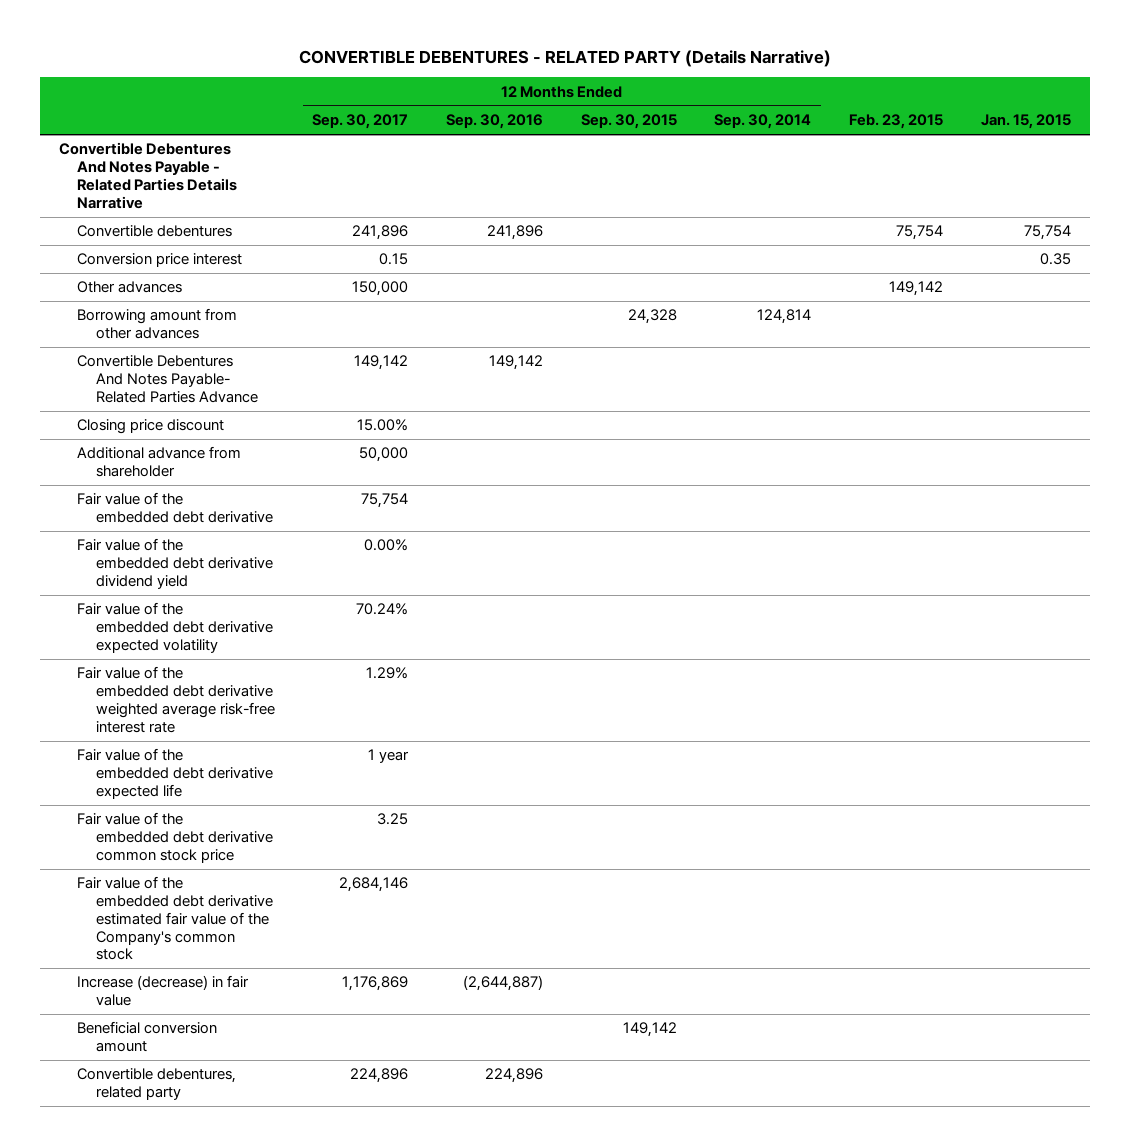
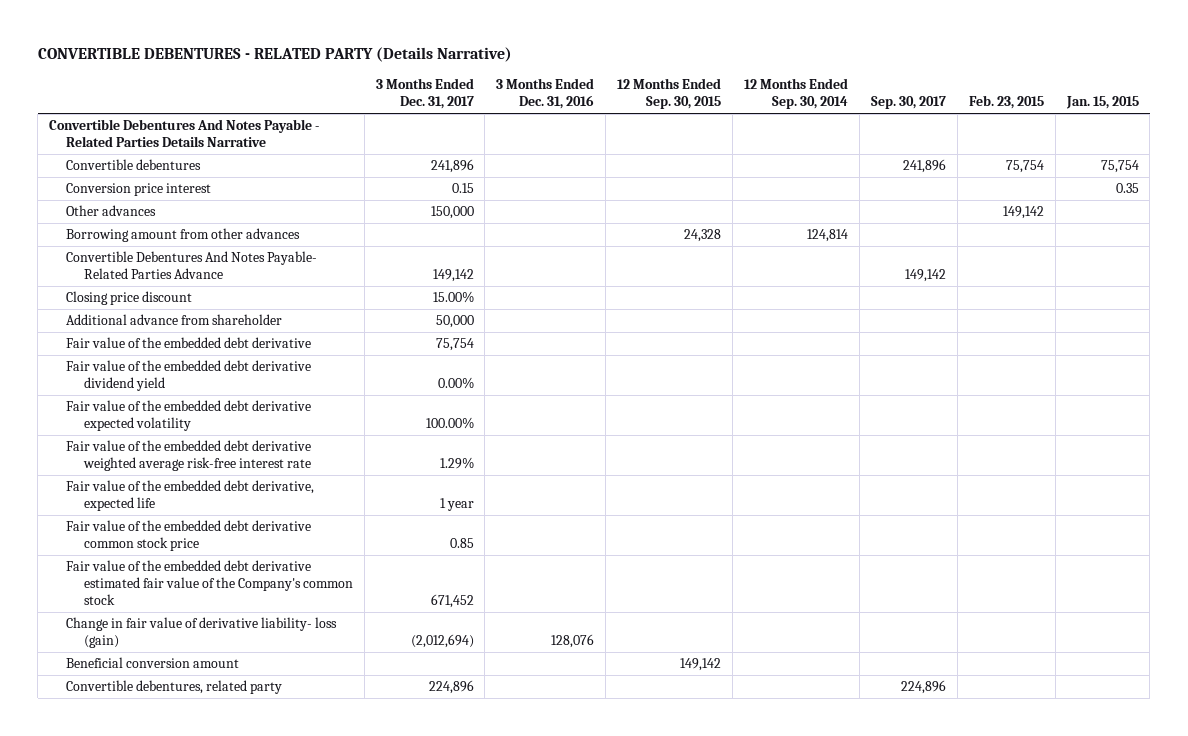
- | 12 Months Ended Sep. 30, 2017 | 12 Months Ended Sep. 30, 2016 | 12 Months Ended Sep. 30, 2015 | 12 Months Ended Sep. 30, 2014 | Feb. 23, 2015 | Jan. 15, 2015
+ | 3 Months Ended Dec. 31, 2017 | 3 Months Ended Dec. 31, 2016 | 12 Months Ended Sep. 30, 2015 | 12 Months Ended Sep. 30, 2014 | Sep. 30, 2017 | Feb. 23, 2015 | Jan. 15, 2015
- Fair value of the embedded debt derivative expected life | 1 year | | | | |
+ Fair value of the embedded debt derivative, expected life | 1 year | | | | | |
- Increase (decrease) in fair value | 1,176,869 | (2,644,887) | | | |
+ Change in fair value of derivative liability- loss (gain) | (2,012,694) | 128,076 | | | | |

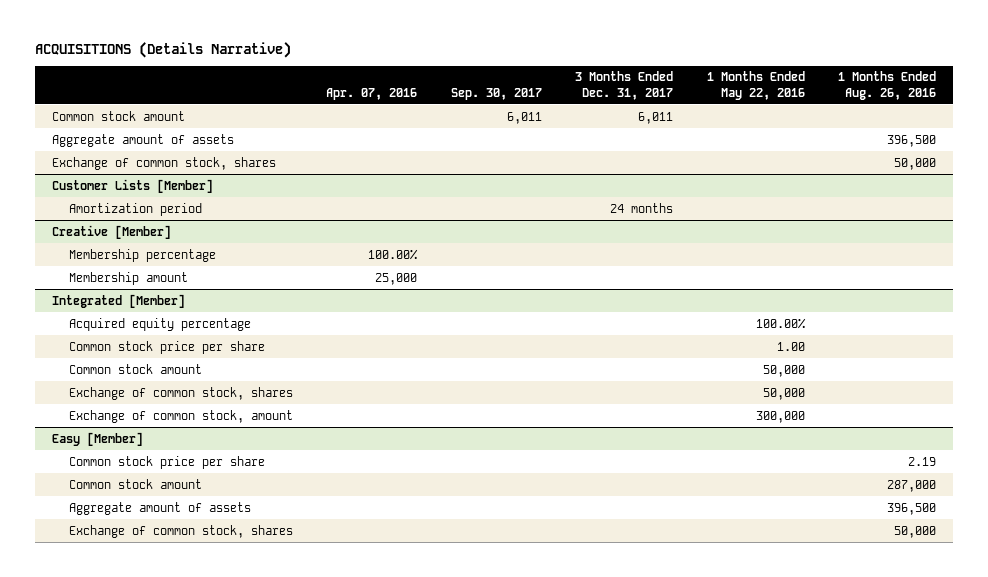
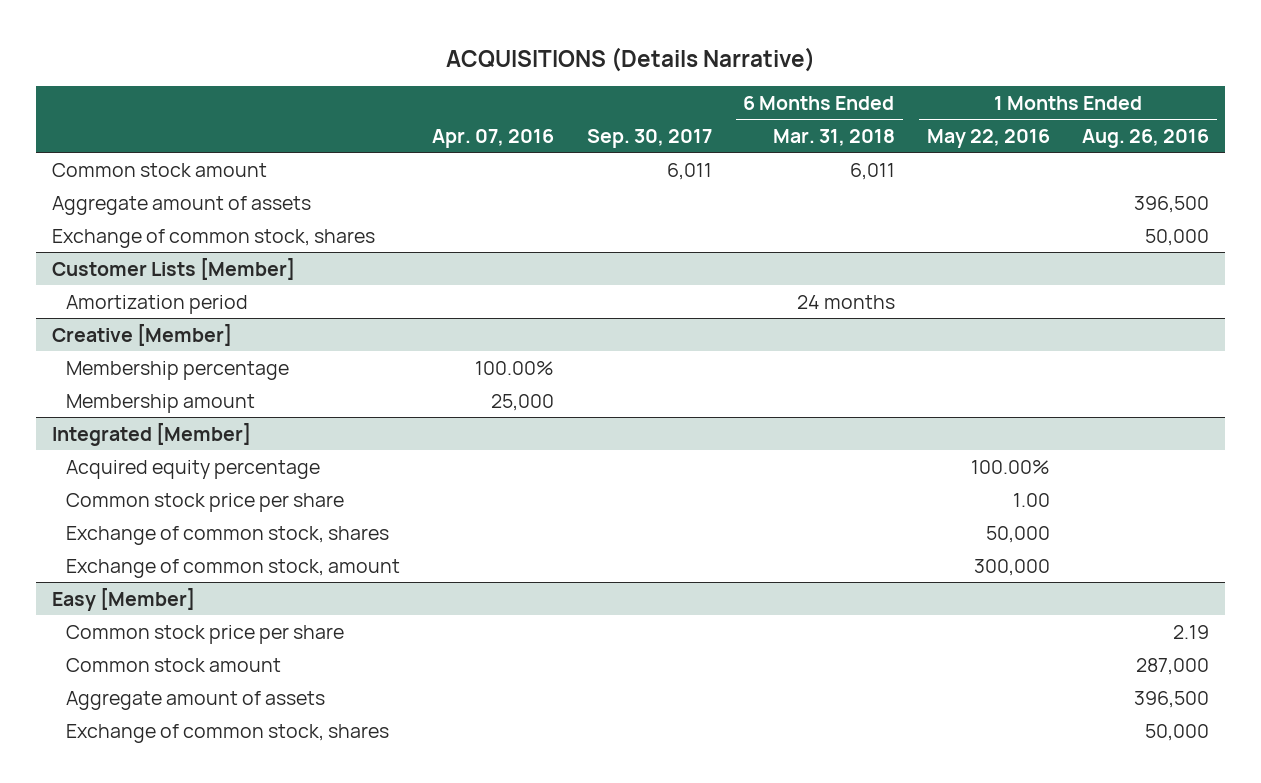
- | Apr. 07, 2016 | Sep. 30, 2017 | 3 Months Ended Dec. 31, 2017 | 1 Months Ended May 22, 2016 | 1 Months Ended Aug. 26, 2016
+ | Apr. 07, 2016 | Sep. 30, 2017 | 6 Months Ended Mar. 31, 2018 | 1 Months Ended May 22, 2016 | 1 Months Ended Aug. 26, 2016
@ Integrated [Member]
- Common stock amount | | | | 50,000 |

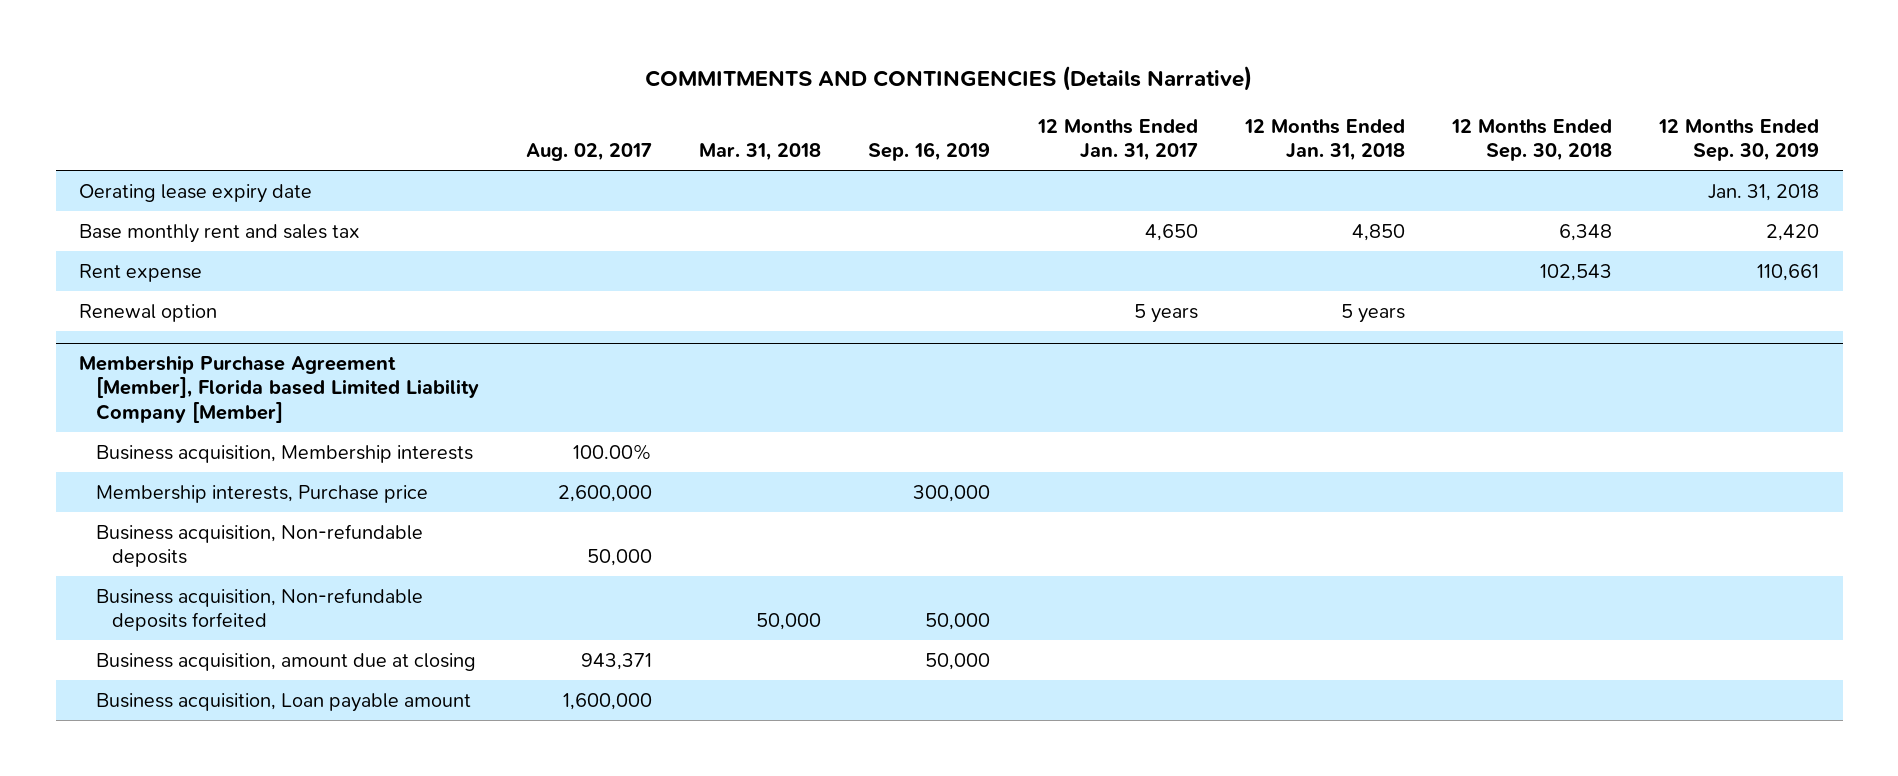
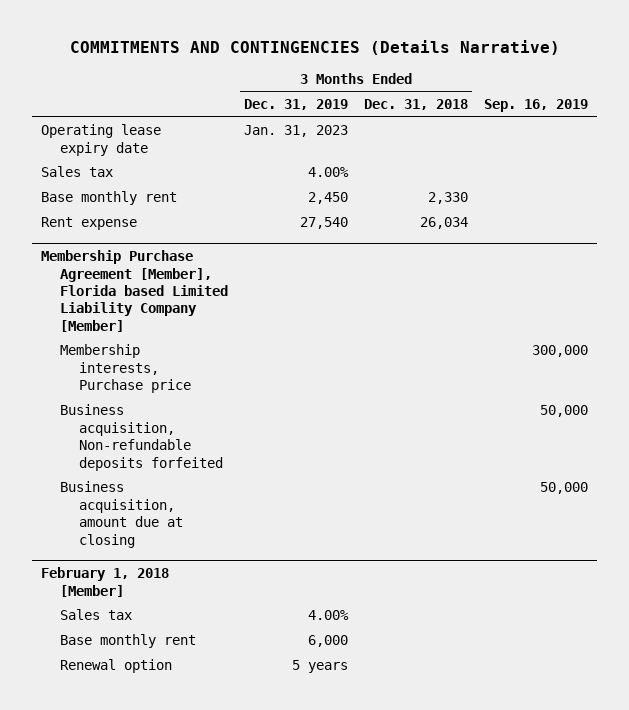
- | Aug. 02, 2017 | Mar. 31, 2018 | Sep. 16, 2019 | 12 Months Ended Jan. 31, 2017 | 12 Months Ended Jan. 31, 2018 | 12 Months Ended Sep. 30, 2018 | 12 Months Ended Sep. 30, 2019
+ | 3 Months Ended Dec. 31, 2019 | 3 Months Ended Dec. 31, 2018 | Sep. 16, 2019
- Oerating lease expiry date | | | | | | | Jan. 31, 2018
- Base monthly rent and sales tax | | | | 4,650 | 4,850 | 6,348 | 2,420
+ Operating lease expiry date | Jan. 31, 2023 | |
+ Sales tax | 4.00% | |
+ Base monthly rent | 2,450 | 2,330 |
- Renewal option | | | | 5 years | 5 years | |
@ Membership Purchase Agreement [Member], Florida based Limited Liability Company [Member]
- Business acquisition, Membership interests | 100.00% | | | | | |
- Business acquisition, Non-refundable deposits | 50,000 | | | | | |
- Business acquisition, Loan payable amount | 1,600,000 | | | | | |
+ February 1, 2018 [Member]
+ Sales tax | 4.00% | |
+ Base monthly rent | 6,000 | |
+ Renewal option | 5 years | |

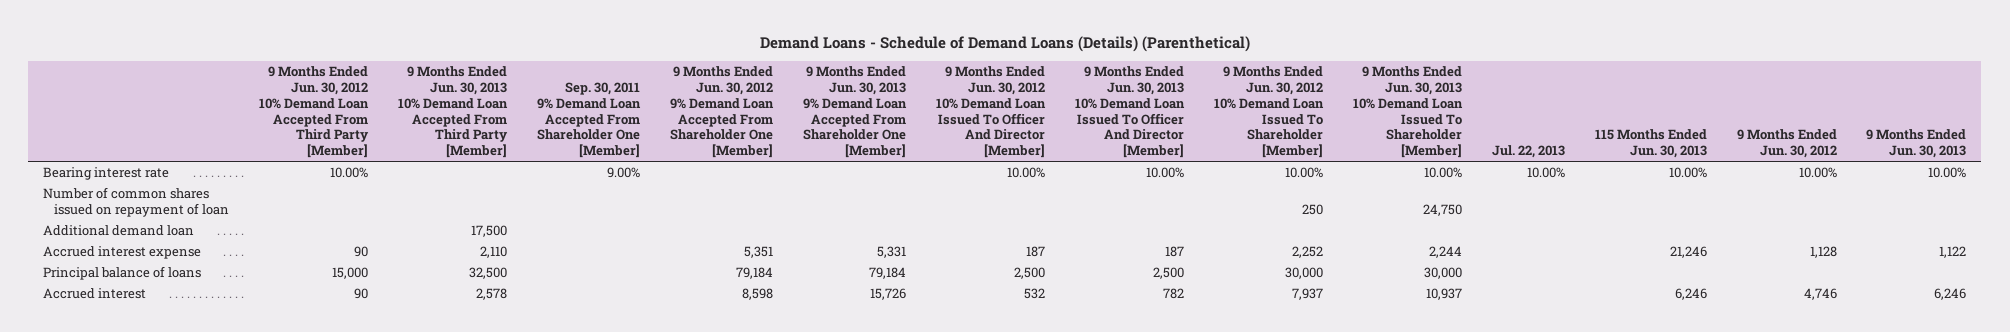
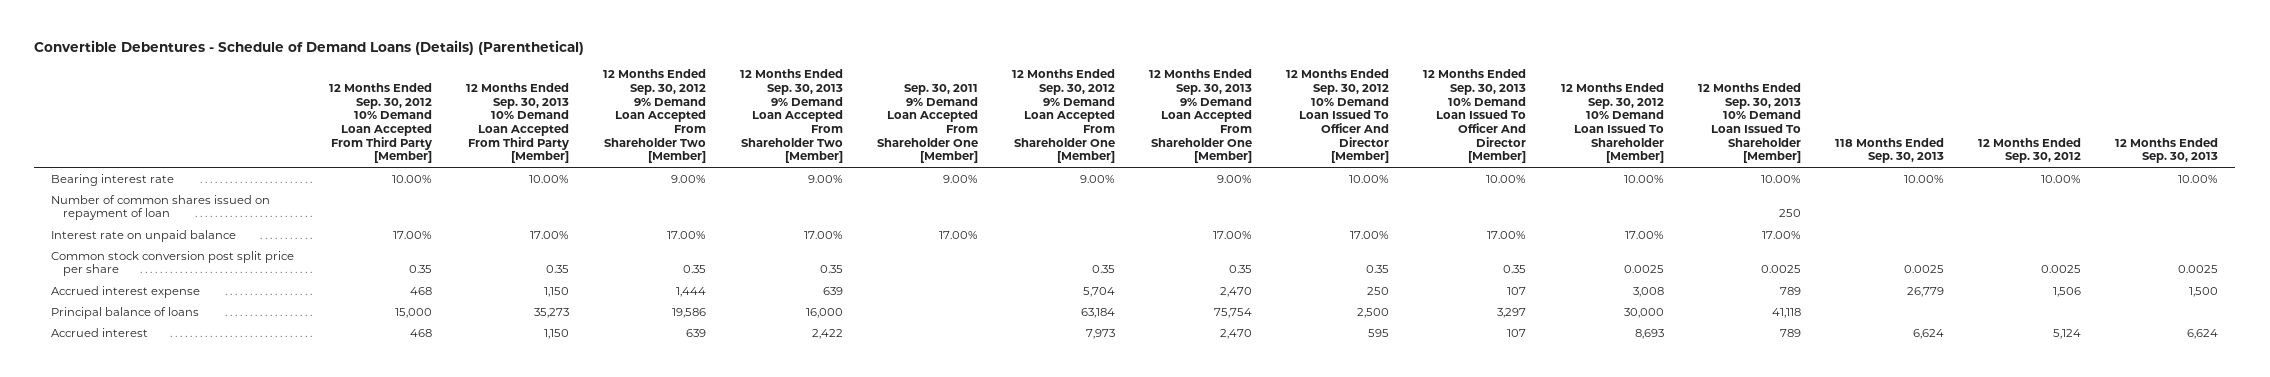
- Demand Loans - Schedule of Demand Loans (Details) (Parenthetical)
+ Convertible Debentures - Schedule of Demand Loans (Details) (Parenthetical)
- | 9 Months Ended Jun. 30, 2012 10% Demand Loan Accepted From Third Party [Member] | 9 Months Ended Jun. 30, 2013 10% Demand Loan Accepted From Third Party [Member] | Sep. 30, 2011 9% Demand Loan Accepted From Shareholder One [Member] | 9 Months Ended Jun. 30, 2012 9% Demand Loan Accepted From Shareholder One [Member] | 9 Months Ended Jun. 30, 2013 9% Demand Loan Accepted From Shareholder One [Member] | 9 Months Ended Jun. 30, 2012 10% Demand Loan Issued To Officer And Director [Member] | 9 Months Ended Jun. 30, 2013 10% Demand Loan Issued To Officer And Director [Member] | 9 Months Ended Jun. 30, 2012 10% Demand Loan Issued To Shareholder [Member] | 9 Months Ended Jun. 30, 2013 10% Demand Loan Issued To Shareholder [Member] | Jul. 22, 2013 | 115 Months Ended Jun. 30, 2013 | 9 Months Ended Jun. 30, 2012 | 9 Months Ended Jun. 30, 2013
+ | 12 Months Ended Sep. 30, 2012 10% Demand Loan Accepted From Third Party [Member] | 12 Months Ended Sep. 30, 2013 10% Demand Loan Accepted From Third Party [Member] | 12 Months Ended Sep. 30, 2012 9% Demand Loan Accepted From Shareholder Two [Member] | 12 Months Ended Sep. 30, 2013 9% Demand Loan Accepted From Shareholder Two [Member] | Sep. 30, 2011 9% Demand Loan Accepted From Shareholder One [Member] | 12 Months Ended Sep. 30, 2012 9% Demand Loan Accepted From Shareholder One [Member] | 12 Months Ended Sep. 30, 2013 9% Demand Loan Accepted From Shareholder One [Member] | 12 Months Ended Sep. 30, 2012 10% Demand Loan Issued To Officer And Director [Member] | 12 Months Ended Sep. 30, 2013 10% Demand Loan Issued To Officer And Director [Member] | 12 Months Ended Sep. 30, 2012 10% Demand Loan Issued To Shareholder [Member] | 12 Months Ended Sep. 30, 2013 10% Demand Loan Issued To Shareholder [Member] | 118 Months Ended Sep. 30, 2013 | 12 Months Ended Sep. 30, 2012 | 12 Months Ended Sep. 30, 2013
- Additional demand loan | | 17,500 | | | | | | | | | | |
+ Interest rate on unpaid balance | 17.00% | 17.00% | 17.00% | 17.00% | 17.00% | | 17.00% | 17.00% | 17.00% | 17.00% | 17.00% | | |
+ Common stock conversion post split price per share | 0.35 | 0.35 | 0.35 | 0.35 | | 0.35 | 0.35 | 0.35 | 0.35 | 0.0025 | 0.0025 | 0.0025 | 0.0025 | 0.0025

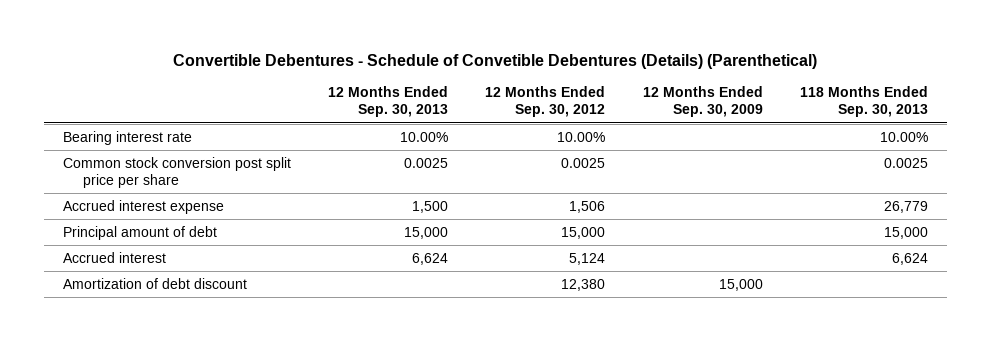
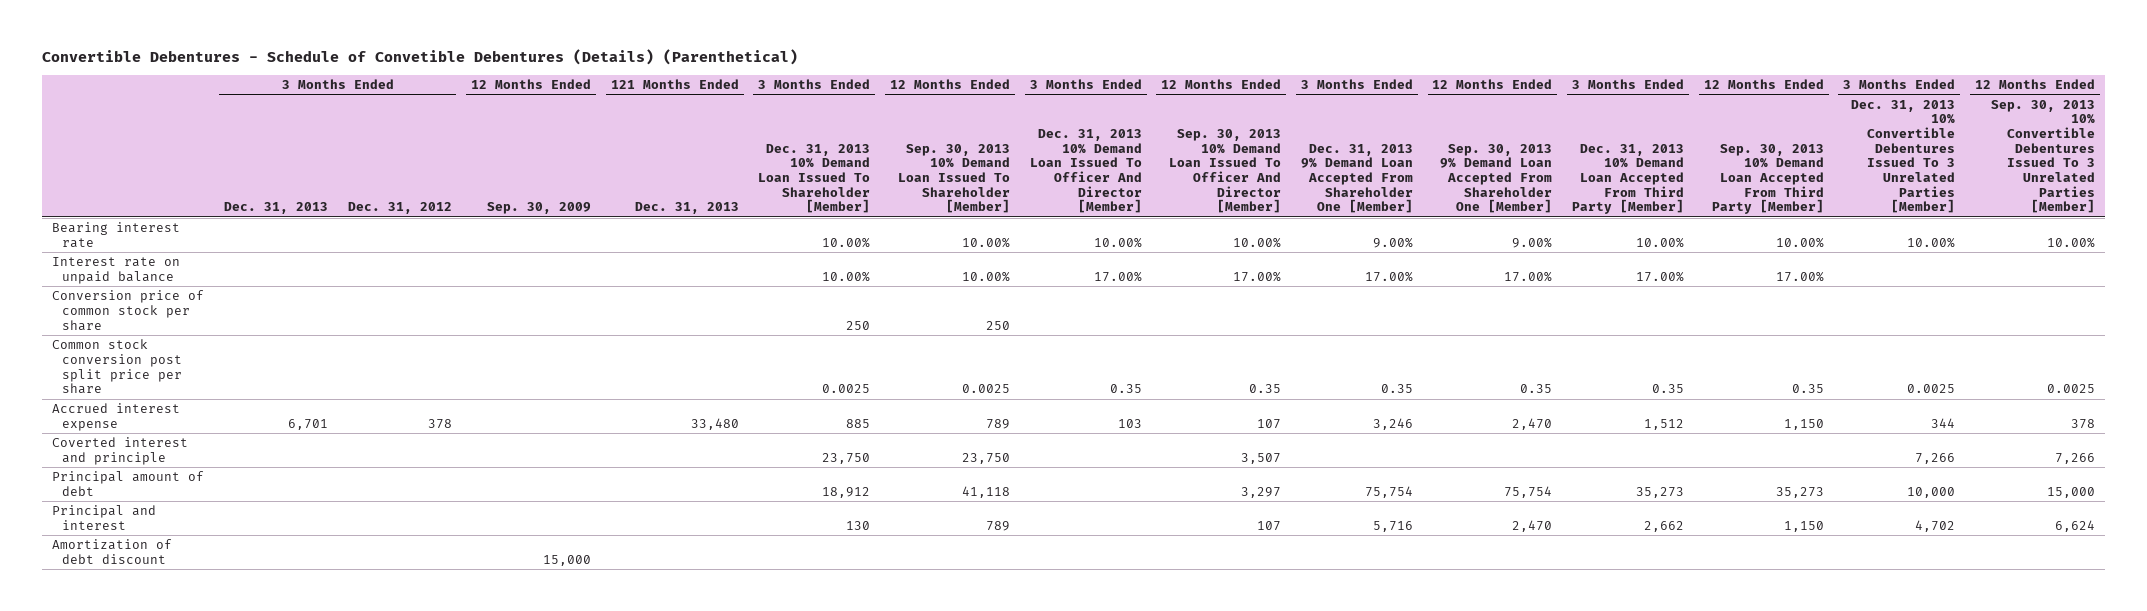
- | 12 Months Ended Sep. 30, 2013 | 12 Months Ended Sep. 30, 2012 | 12 Months Ended Sep. 30, 2009 | 118 Months Ended Sep. 30, 2013
+ | 3 Months Ended Dec. 31, 2013 | 3 Months Ended Dec. 31, 2012 | 12 Months Ended Sep. 30, 2009 | 121 Months Ended Dec. 31, 2013 | 3 Months Ended Dec. 31, 2013 10% Demand Loan Issued To Shareholder [Member] | 12 Months Ended Sep. 30, 2013 10% Demand Loan Issued To Shareholder [Member] | 3 Months Ended Dec. 31, 2013 10% Demand Loan Issued To Officer And Director [Member] | 12 Months Ended Sep. 30, 2013 10% Demand Loan Issued To Officer And Director [Member] | 3 Months Ended Dec. 31, 2013 9% Demand Loan Accepted From Shareholder One [Member] | 12 Months Ended Sep. 30, 2013 9% Demand Loan Accepted From Shareholder One [Member] | 3 Months Ended Dec. 31, 2013 10% Demand Loan Accepted From Third Party [Member] | 12 Months Ended Sep. 30, 2013 10% Demand Loan Accepted From Third Party [Member] | 3 Months Ended Dec. 31, 2013 10% Convertible Debentures Issued To 3 Unrelated Parties [Member] | 12 Months Ended Sep. 30, 2013 10% Convertible Debentures Issued To 3 Unrelated Parties [Member]
+ Interest rate on unpaid balance | | | | | 10.00% | 10.00% | 17.00% | 17.00% | 17.00% | 17.00% | 17.00% | 17.00% | |
+ Conversion price of common stock per share | | | | | 250 | 250 | | | | | | | |
+ Coverted interest and principle | | | | | 23,750 | 23,750 | | 3,507 | | | | | 7,266 | 7,266
- Accrued interest | 6,624 | 5,124 | | 6,624
+ Principal and interest | | | | | 130 | 789 | | 107 | 5,716 | 2,470 | 2,662 | 1,150 | 4,702 | 6,624

